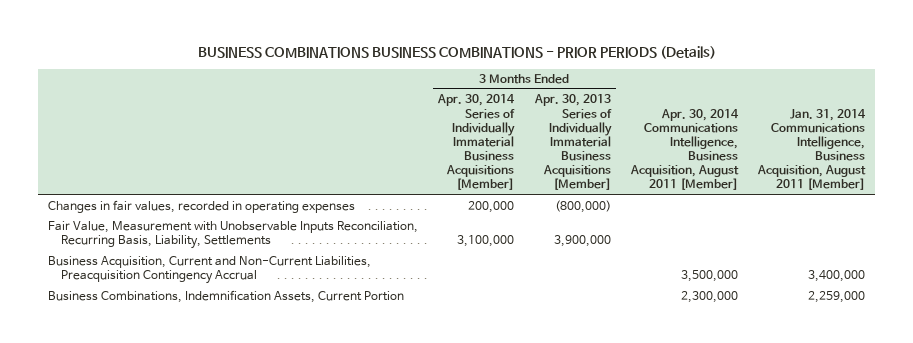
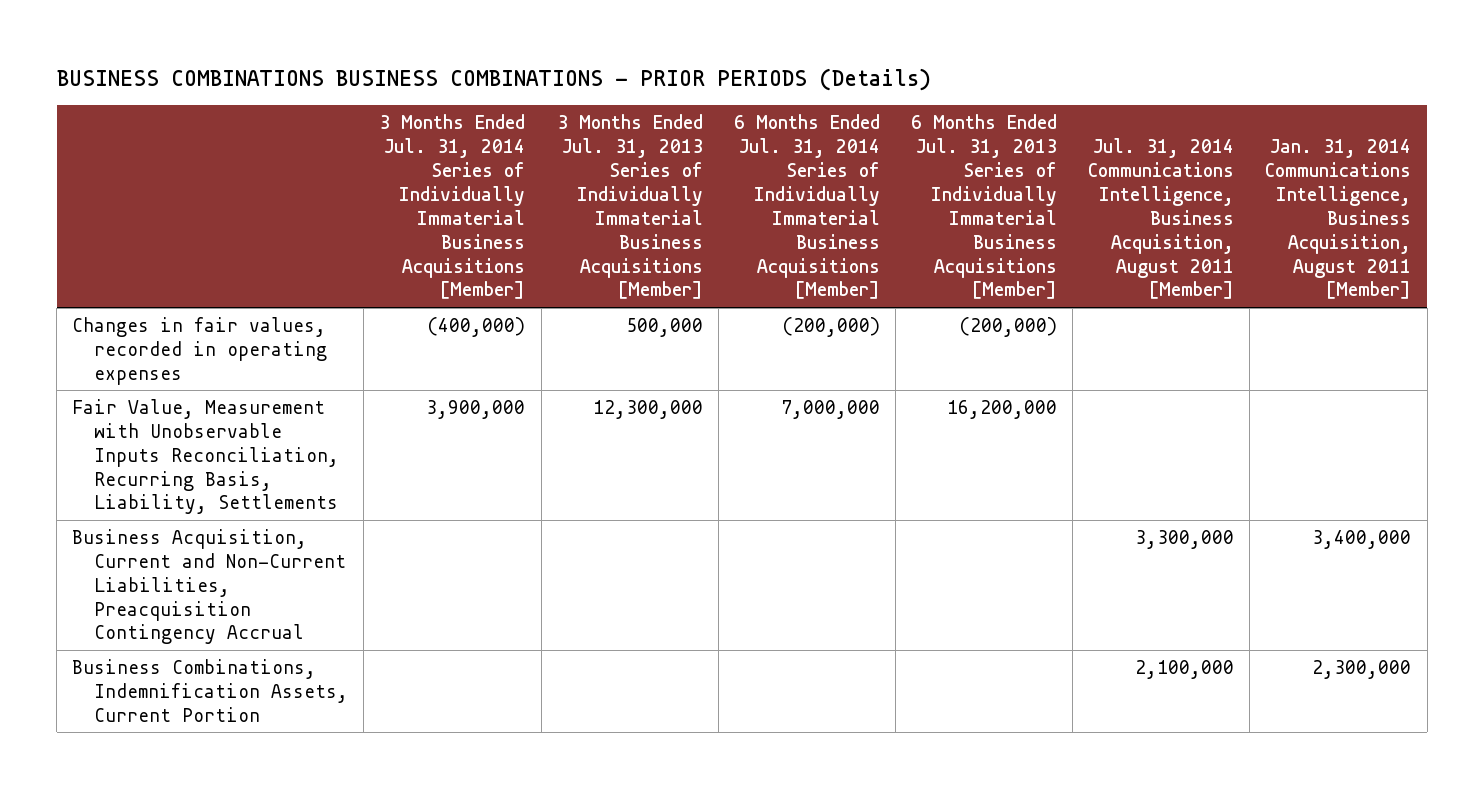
- | 3 Months Ended Apr. 30, 2014 Series of Individually Immaterial Business Acquisitions [Member] | 3 Months Ended Apr. 30, 2013 Series of Individually Immaterial Business Acquisitions [Member] | Apr. 30, 2014 Communications Intelligence, Business Acquisition, August 2011 [Member] | Jan. 31, 2014 Communications Intelligence, Business Acquisition, August 2011 [Member]
+ | 3 Months Ended Jul. 31, 2014 Series of Individually Immaterial Business Acquisitions [Member] | 3 Months Ended Jul. 31, 2013 Series of Individually Immaterial Business Acquisitions [Member] | 6 Months Ended Jul. 31, 2014 Series of Individually Immaterial Business Acquisitions [Member] | 6 Months Ended Jul. 31, 2013 Series of Individually Immaterial Business Acquisitions [Member] | Jul. 31, 2014 Communications Intelligence, Business Acquisition, August 2011 [Member] | Jan. 31, 2014 Communications Intelligence, Business Acquisition, August 2011 [Member]
- Business Combinations, Indemnification Assets, Current Portion | | | 2,300,000 | 2,259,000
+ Business Combinations, Indemnification Assets, Current Portion | | | | | 2,100,000 | 2,300,000

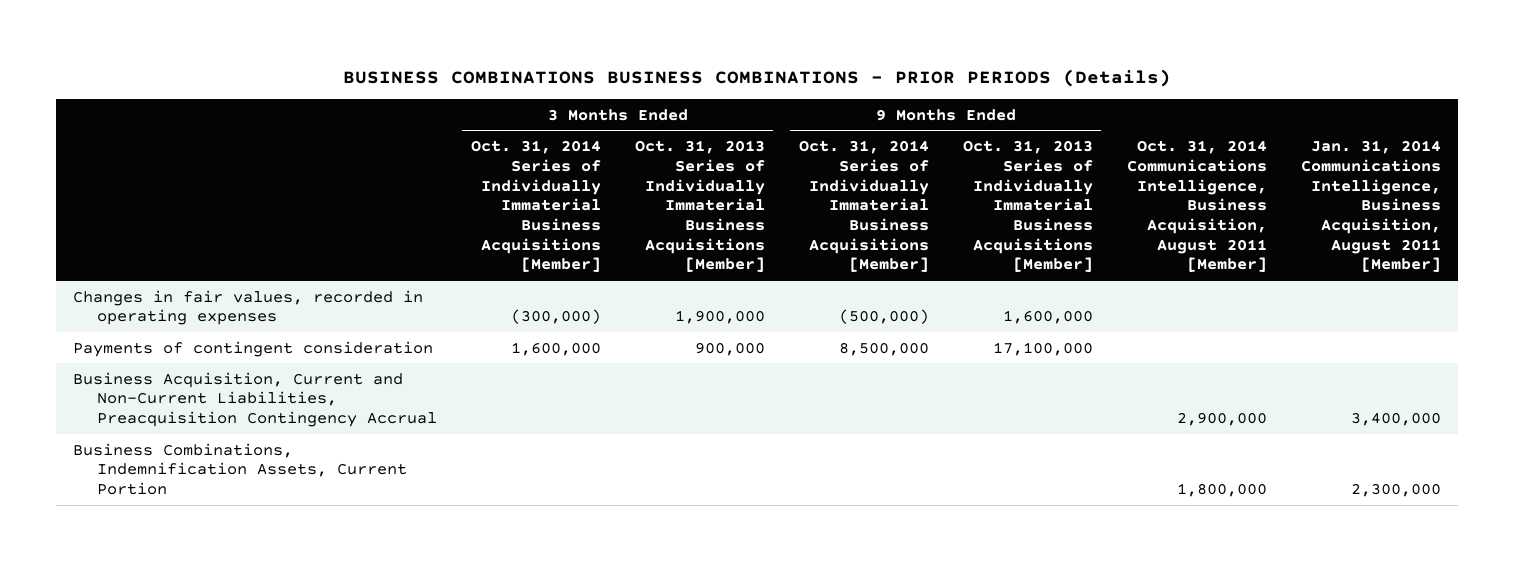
- | 3 Months Ended Jul. 31, 2014 Series of Individually Immaterial Business Acquisitions [Member] | 3 Months Ended Jul. 31, 2013 Series of Individually Immaterial Business Acquisitions [Member] | 6 Months Ended Jul. 31, 2014 Series of Individually Immaterial Business Acquisitions [Member] | 6 Months Ended Jul. 31, 2013 Series of Individually Immaterial Business Acquisitions [Member] | Jul. 31, 2014 Communications Intelligence, Business Acquisition, August 2011 [Member] | Jan. 31, 2014 Communications Intelligence, Business Acquisition, August 2011 [Member]
+ | 3 Months Ended Oct. 31, 2014 Series of Individually Immaterial Business Acquisitions [Member] | 3 Months Ended Oct. 31, 2013 Series of Individually Immaterial Business Acquisitions [Member] | 9 Months Ended Oct. 31, 2014 Series of Individually Immaterial Business Acquisitions [Member] | 9 Months Ended Oct. 31, 2013 Series of Individually Immaterial Business Acquisitions [Member] | Oct. 31, 2014 Communications Intelligence, Business Acquisition, August 2011 [Member] | Jan. 31, 2014 Communications Intelligence, Business Acquisition, August 2011 [Member]
- Fair Value, Measurement with Unobservable Inputs Reconciliation, Recurring Basis, Liability, Settlements | 3,900,000 | 12,300,000 | 7,000,000 | 16,200,000 | |
+ Payments of contingent consideration | 1,600,000 | 900,000 | 8,500,000 | 17,100,000 | |

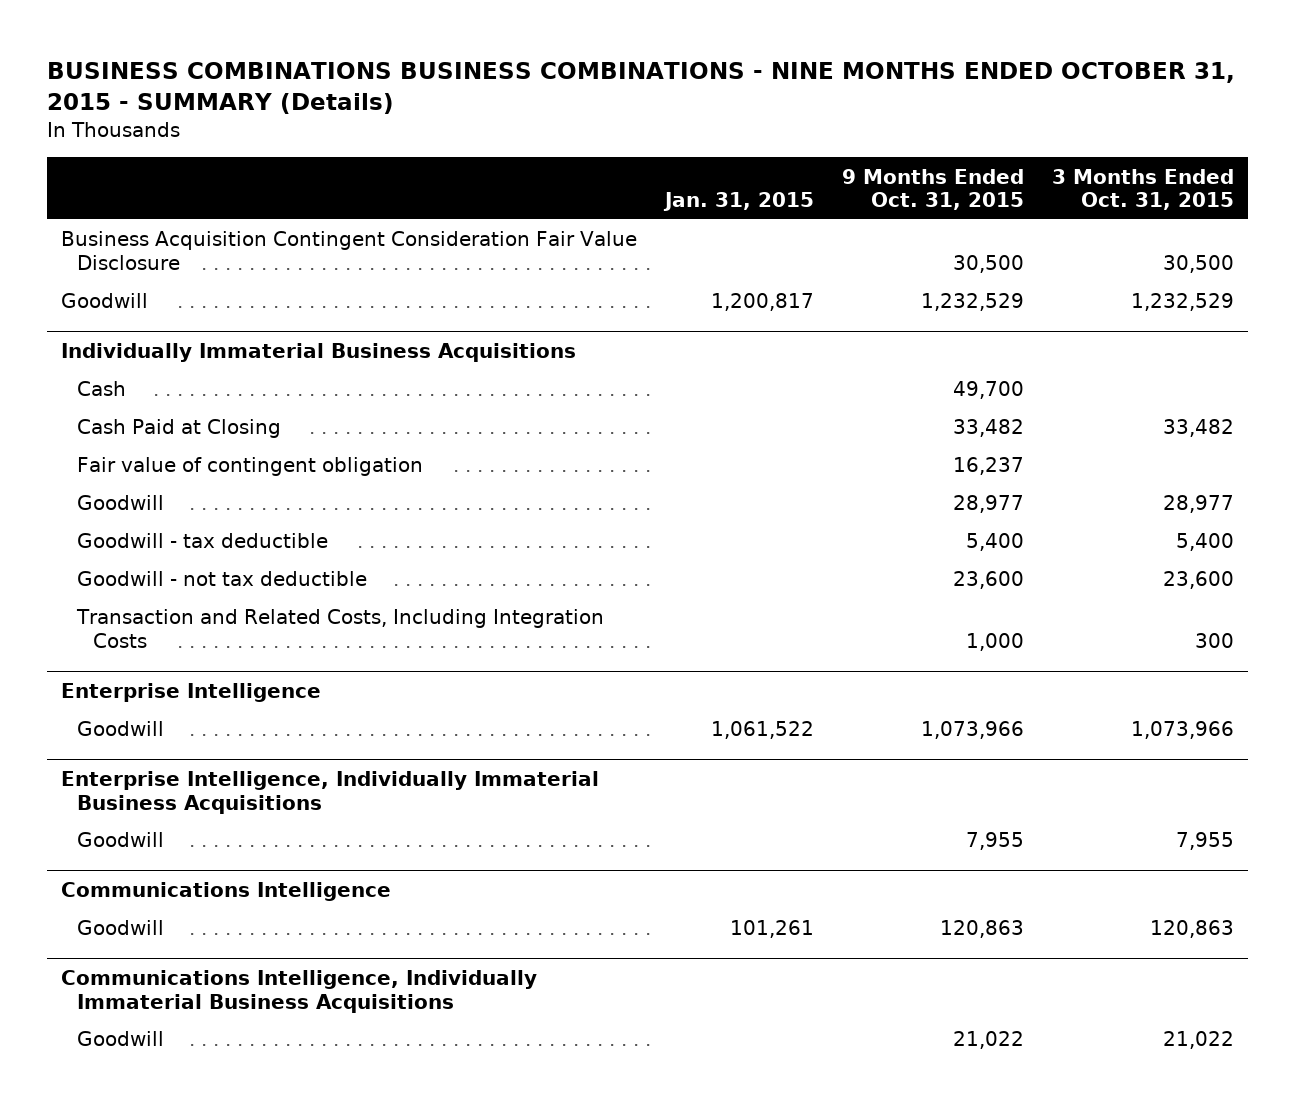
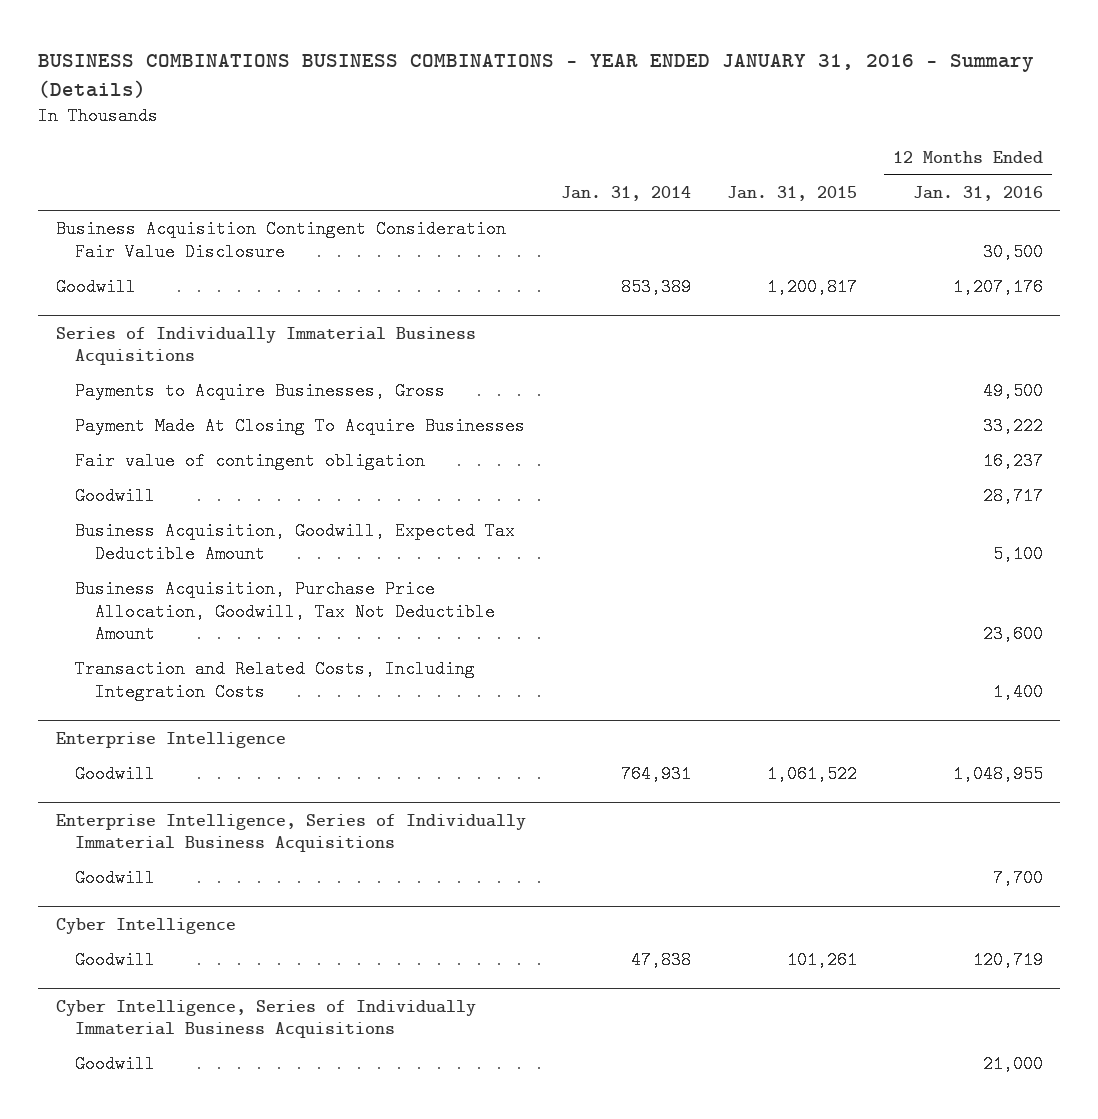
- BUSINESS COMBINATIONS BUSINESS COMBINATIONS - NINE MONTHS ENDED OCTOBER 31, 2015 - SUMMARY (Details)
+ BUSINESS COMBINATIONS BUSINESS COMBINATIONS - YEAR ENDED JANUARY 31, 2016 - Summary (Details)
- | Jan. 31, 2015 | 9 Months Ended Oct. 31, 2015 | 3 Months Ended Oct. 31, 2015
+ | Jan. 31, 2014 | Jan. 31, 2015 | 12 Months Ended Jan. 31, 2016
- Individually Immaterial Business Acquisitions
- Cash | | 49,700 |
- Cash Paid at Closing | | 33,482 | 33,482
+ Series of Individually Immaterial Business Acquisitions
+ Payments to Acquire Businesses, Gross | | | 49,500
+ Payment Made At Closing To Acquire Businesses | | | 33,222
- Goodwill - tax deductible | | 5,400 | 5,400
- Goodwill - not tax deductible | | 23,600 | 23,600
+ Business Acquisition, Goodwill, Expected Tax Deductible Amount | | | 5,100
+ Business Acquisition, Purchase Price Allocation, Goodwill, Tax Not Deductible Amount | | | 23,600
- Enterprise Intelligence, Individually Immaterial Business Acquisitions
+ Enterprise Intelligence, Series of Individually Immaterial Business Acquisitions
- Communications Intelligence
+ Cyber Intelligence
- Communications Intelligence, Individually Immaterial Business Acquisitions
+ Cyber Intelligence, Series of Individually Immaterial Business Acquisitions

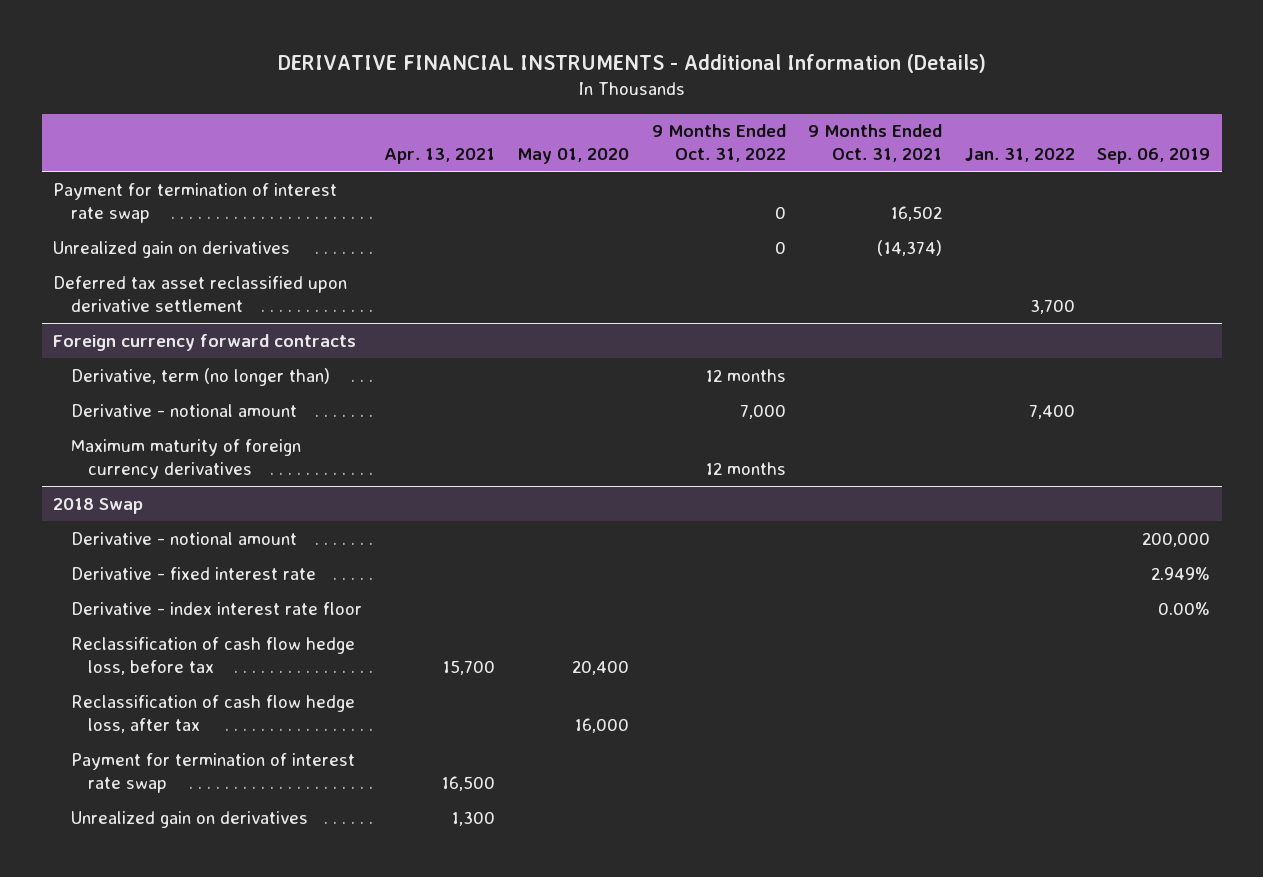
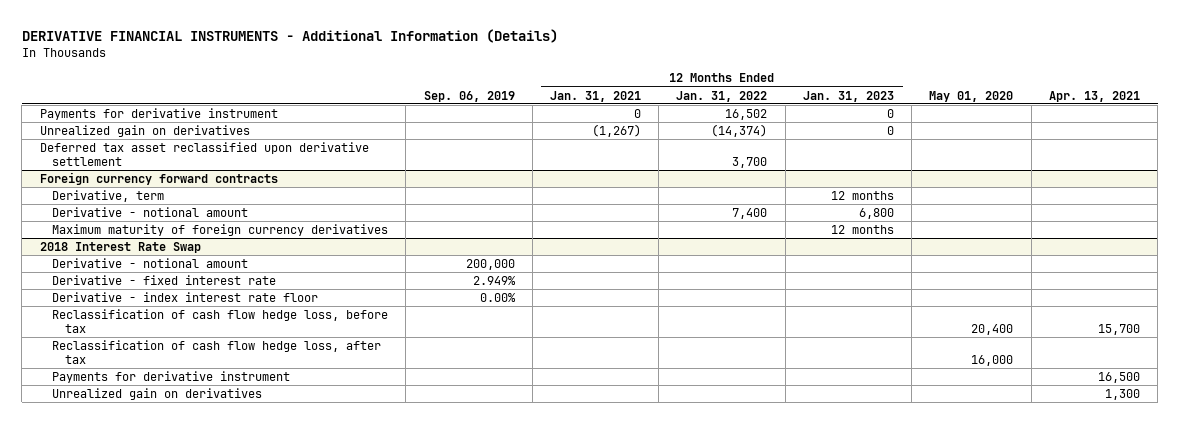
- | Apr. 13, 2021 | May 01, 2020 | 9 Months Ended Oct. 31, 2022 | 9 Months Ended Oct. 31, 2021 | Jan. 31, 2022 | Sep. 06, 2019
+ | Sep. 06, 2019 | 12 Months Ended Jan. 31, 2021 | 12 Months Ended Jan. 31, 2022 | 12 Months Ended Jan. 31, 2023 | May 01, 2020 | Apr. 13, 2021
- Payment for termination of interest rate swap | | | 0 | 16,502 | |
+ Payments for derivative instrument | | 0 | 16,502 | 0 | |
@ Foreign currency forward contracts
- Derivative, term (no longer than) | | | 12 months | | |
+ Derivative, term | | | | 12 months | |
- 2018 Swap
+ 2018 Interest Rate Swap
- Payment for termination of interest rate swap | 16,500 | | | | |
+ Payments for derivative instrument | | | | | | 16,500

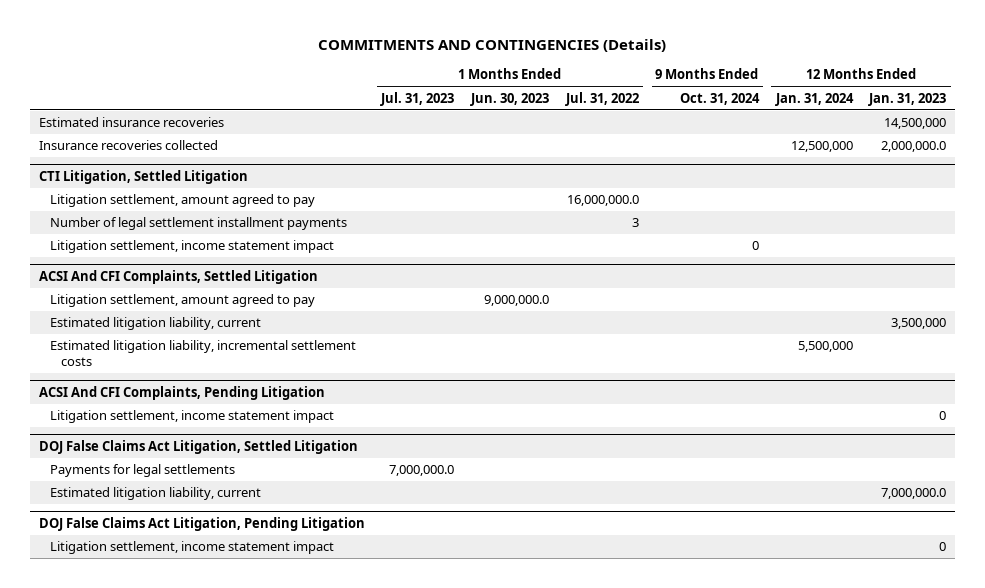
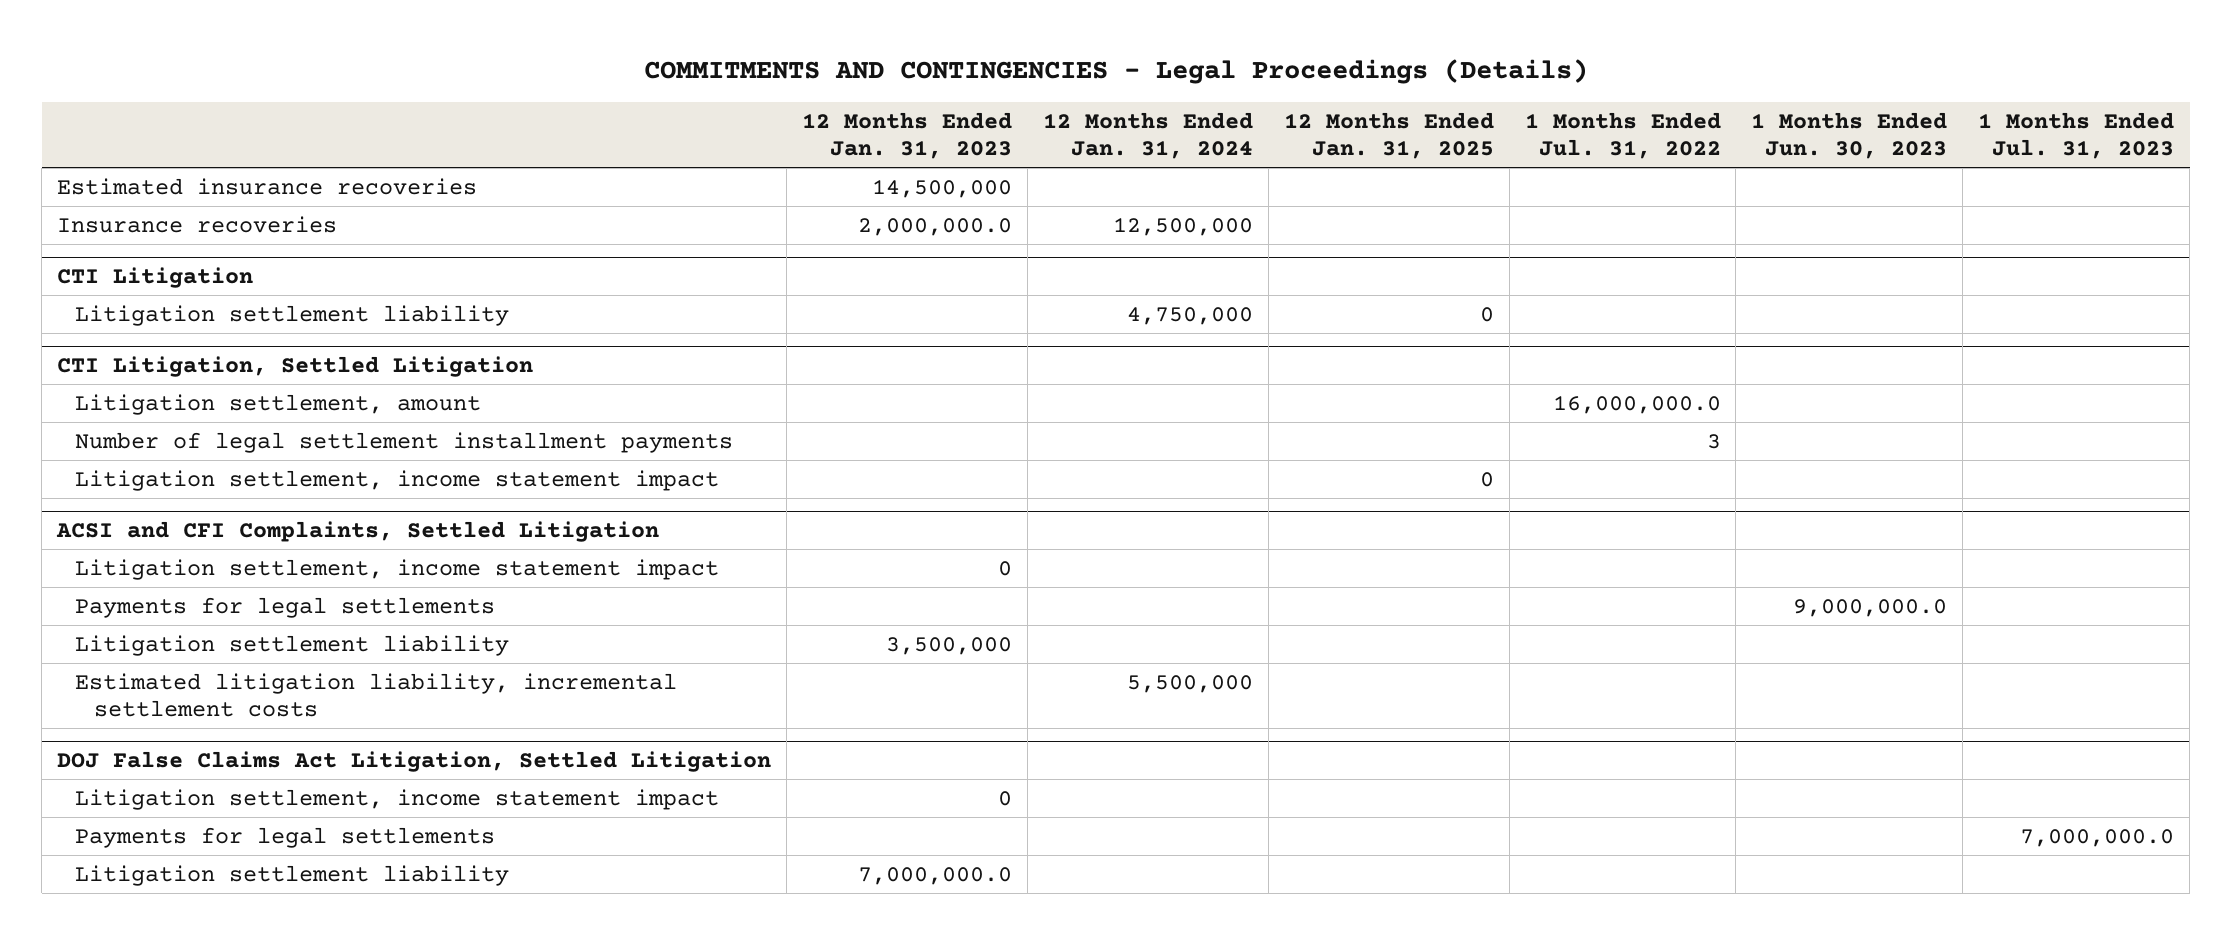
- COMMITMENTS AND CONTINGENCIES (Details)
+ COMMITMENTS AND CONTINGENCIES - Legal Proceedings (Details)
- | 1 Months Ended Jul. 31, 2023 | 1 Months Ended Jun. 30, 2023 | 1 Months Ended Jul. 31, 2022 | 9 Months Ended Oct. 31, 2024 | 12 Months Ended Jan. 31, 2024 | 12 Months Ended Jan. 31, 2023
+ | 12 Months Ended Jan. 31, 2023 | 12 Months Ended Jan. 31, 2024 | 12 Months Ended Jan. 31, 2025 | 1 Months Ended Jul. 31, 2022 | 1 Months Ended Jun. 30, 2023 | 1 Months Ended Jul. 31, 2023
- Insurance recoveries collected | | | | | 12,500,000 | 2,000,000.0
+ Insurance recoveries | 2,000,000.0 | 12,500,000 | | | |
+ CTI Litigation
+ Litigation settlement liability | | 4,750,000 | 0 | | |
@ CTI Litigation, Settled Litigation
- Litigation settlement, amount agreed to pay | | | 16,000,000.0 | | |
+ Litigation settlement, amount | | | | 16,000,000.0 | |
- ACSI And CFI Complaints, Settled Litigation
- Litigation settlement, amount agreed to pay | | 9,000,000.0 | | | |
- Estimated litigation liability, current | | | | | | 3,500,000
+ ACSI and CFI Complaints, Settled Litigation
+ Litigation settlement, income statement impact | 0 | | | | |
+ Payments for legal settlements | | | | | 9,000,000.0 |
+ Litigation settlement liability | 3,500,000 | | | | |
- ACSI And CFI Complaints, Pending Litigation
- Litigation settlement, income statement impact | | | | | | 0
@ DOJ False Claims Act Litigation, Settled Litigation
+ Litigation settlement, income statement impact | 0 | | | | |
- Estimated litigation liability, current | | | | | | 7,000,000.0
- DOJ False Claims Act Litigation, Pending Litigation
- Litigation settlement, income statement impact | | | | | | 0
@ DOJ False Claims Act Litigation, Settled Litigation
+ Litigation settlement liability | 7,000,000.0 | | | | |

